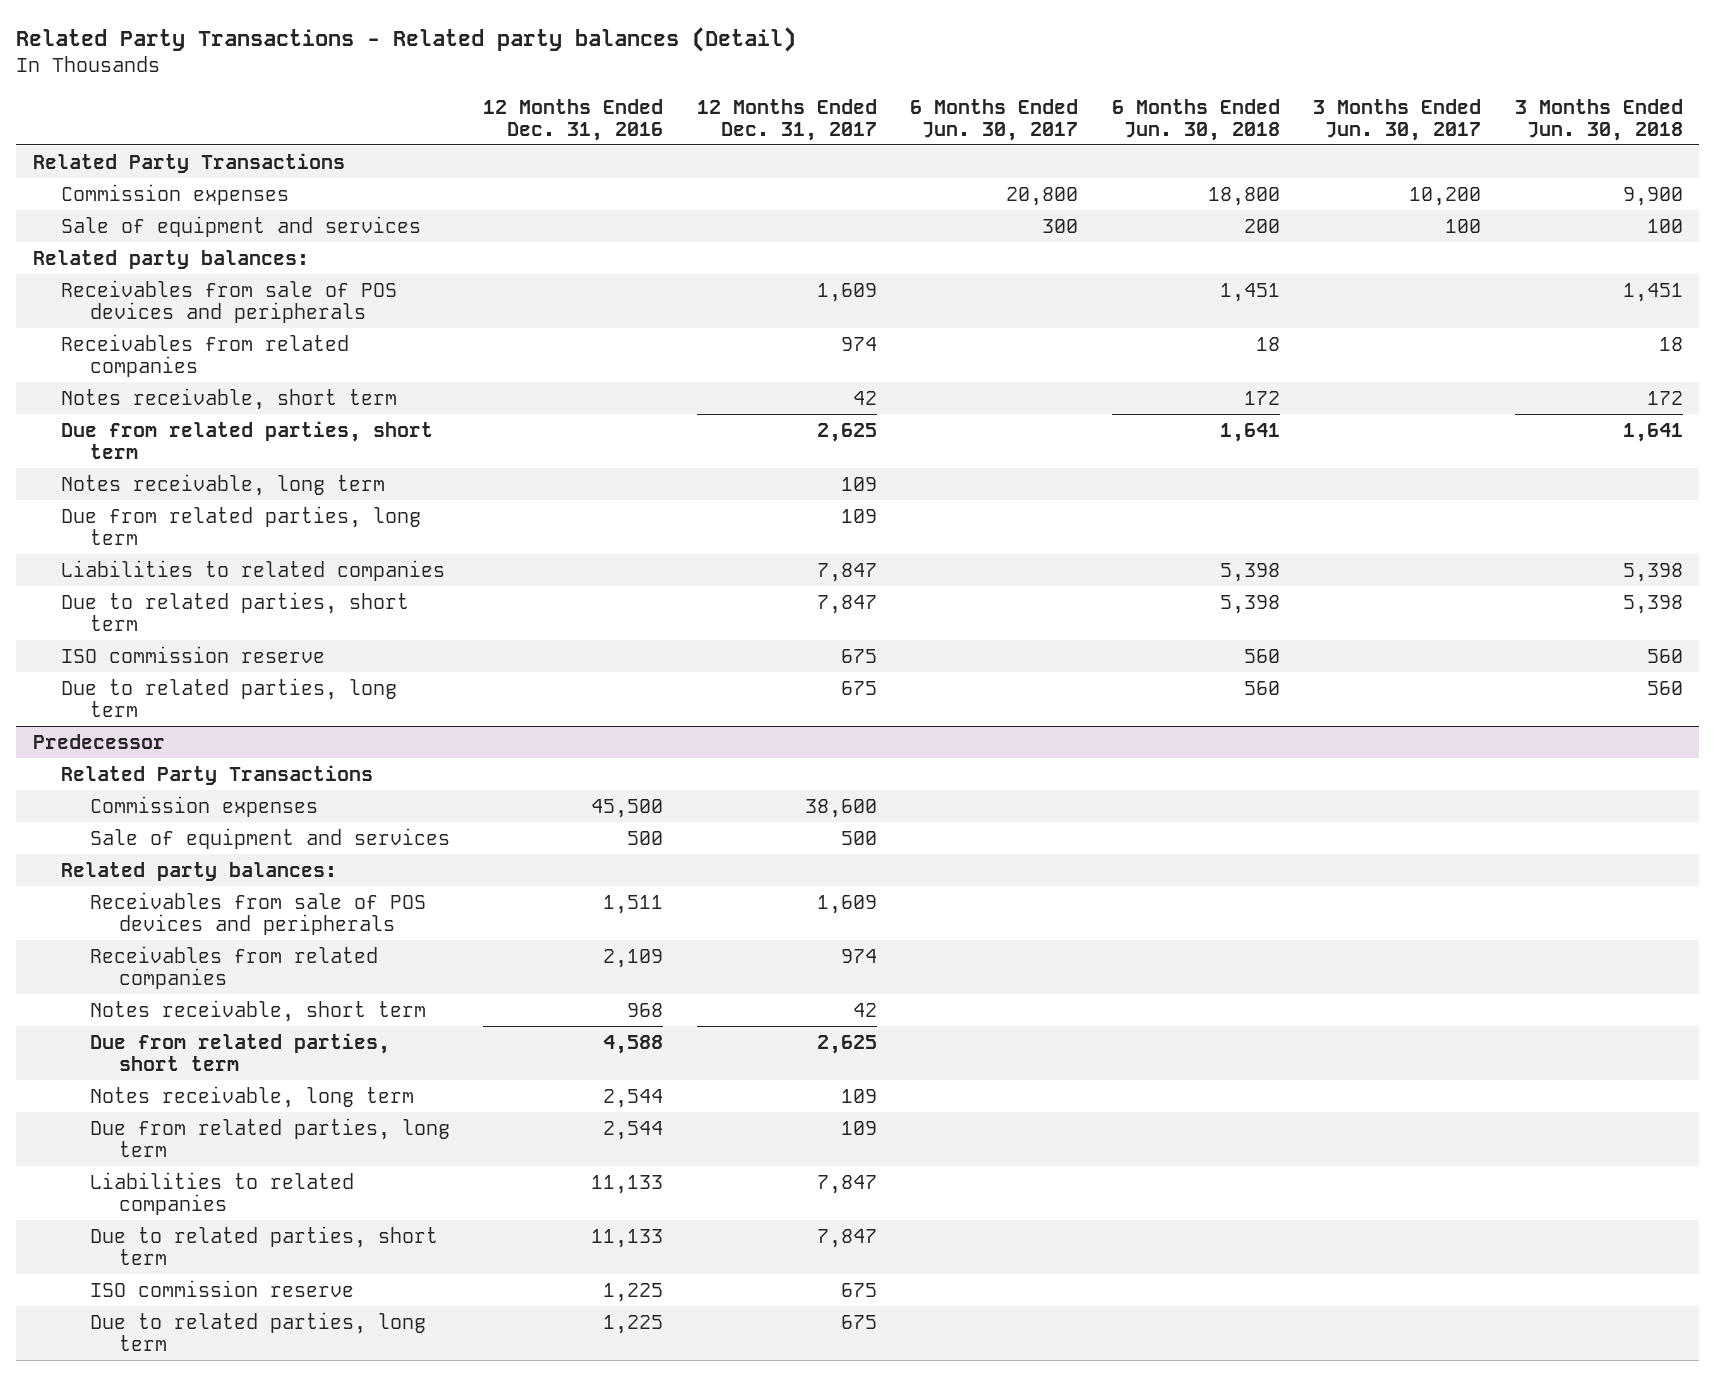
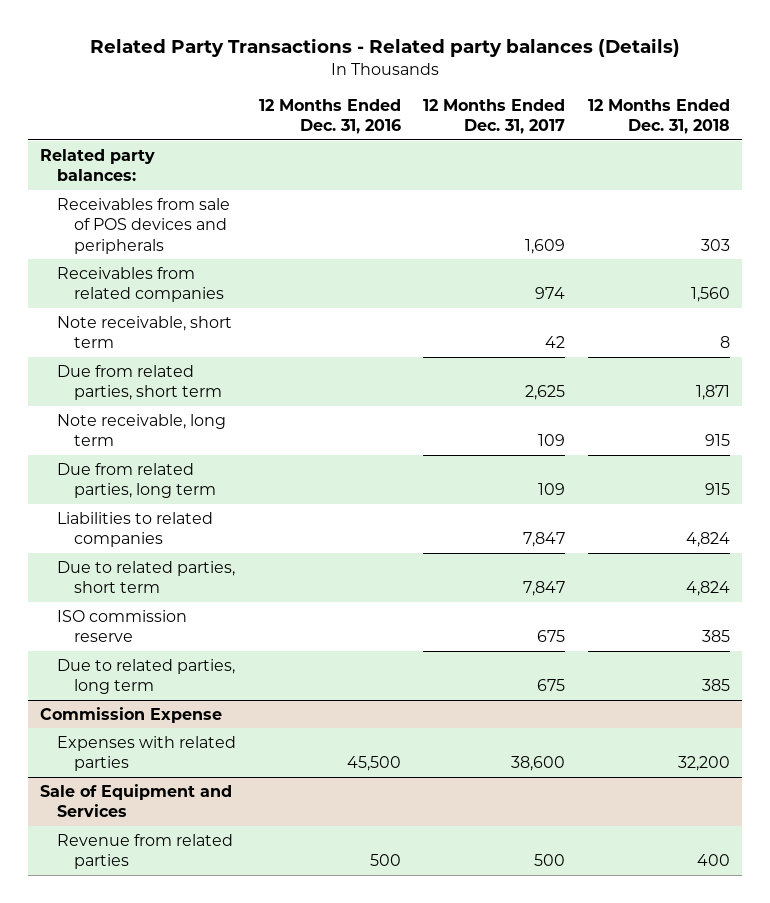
- Related Party Transactions - Related party balances (Detail)
+ Related Party Transactions - Related party balances (Details)
- | 12 Months Ended Dec. 31, 2016 | 12 Months Ended Dec. 31, 2017 | 6 Months Ended Jun. 30, 2017 | 6 Months Ended Jun. 30, 2018 | 3 Months Ended Jun. 30, 2017 | 3 Months Ended Jun. 30, 2018
+ | 12 Months Ended Dec. 31, 2016 | 12 Months Ended Dec. 31, 2017 | 12 Months Ended Dec. 31, 2018
- Related Party Transactions
- Commission expenses | | | 20,800 | 18,800 | 10,200 | 9,900
- Sale of equipment and services | | | 300 | 200 | 100 | 100
- Notes receivable, short term | | 42 | | 172 | | 172
+ Note receivable, short term | | 42 | 8
- Notes receivable, long term | | 109 | | | |
+ Note receivable, long term | | 109 | 915
- Predecessor
- Related Party Transactions
- Commission expenses | 45,500 | 38,600 | | | |
- Sale of equipment and services | 500 | 500 | | | |
- Related party balances:
- Receivables from sale of POS devices and peripherals | 1,511 | 1,609 | | | |
- Receivables from related companies | 2,109 | 974 | | | |
- Notes receivable, short term | 968 | 42 | | | |
- Due from related parties, short term | 4,588 | 2,625 | | | |
- Notes receivable, long term | 2,544 | 109 | | | |
- Due from related parties, long term | 2,544 | 109 | | | |
- Liabilities to related companies | 11,133 | 7,847 | | | |
- Due to related parties, short term | 11,133 | 7,847 | | | |
- ISO commission reserve | 1,225 | 675 | | | |
- Due to related parties, long term | 1,225 | 675 | | | |
+ Commission Expense
+ Expenses with related parties | 45,500 | 38,600 | 32,200
+ Sale of Equipment and Services
+ Revenue from related parties | 500 | 500 | 400

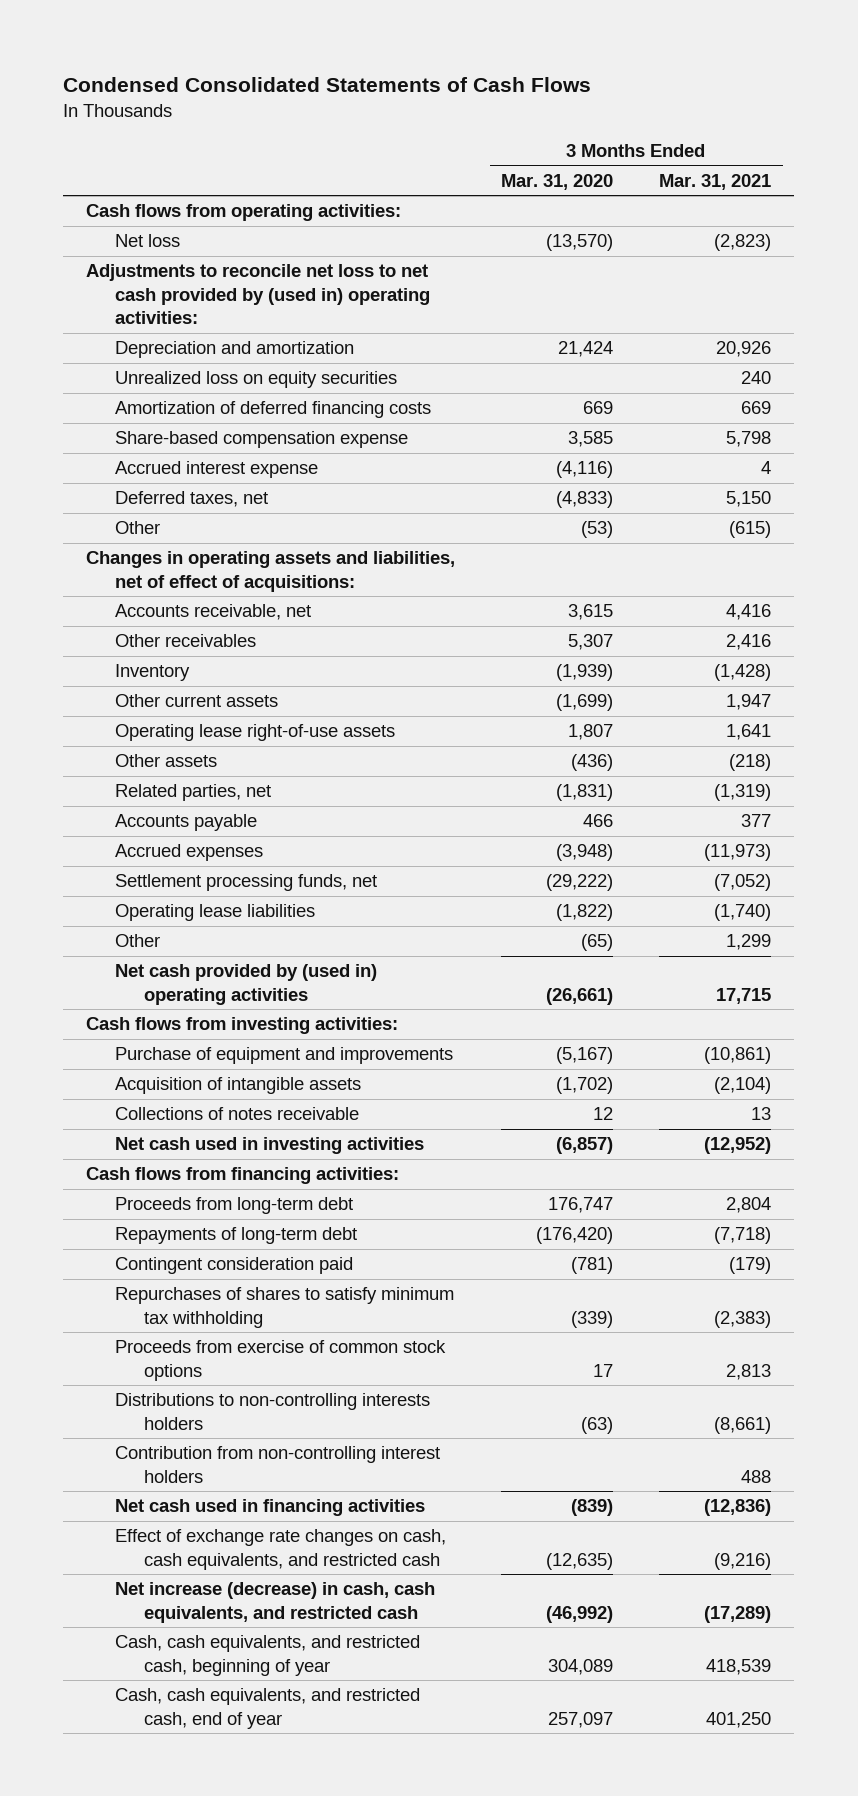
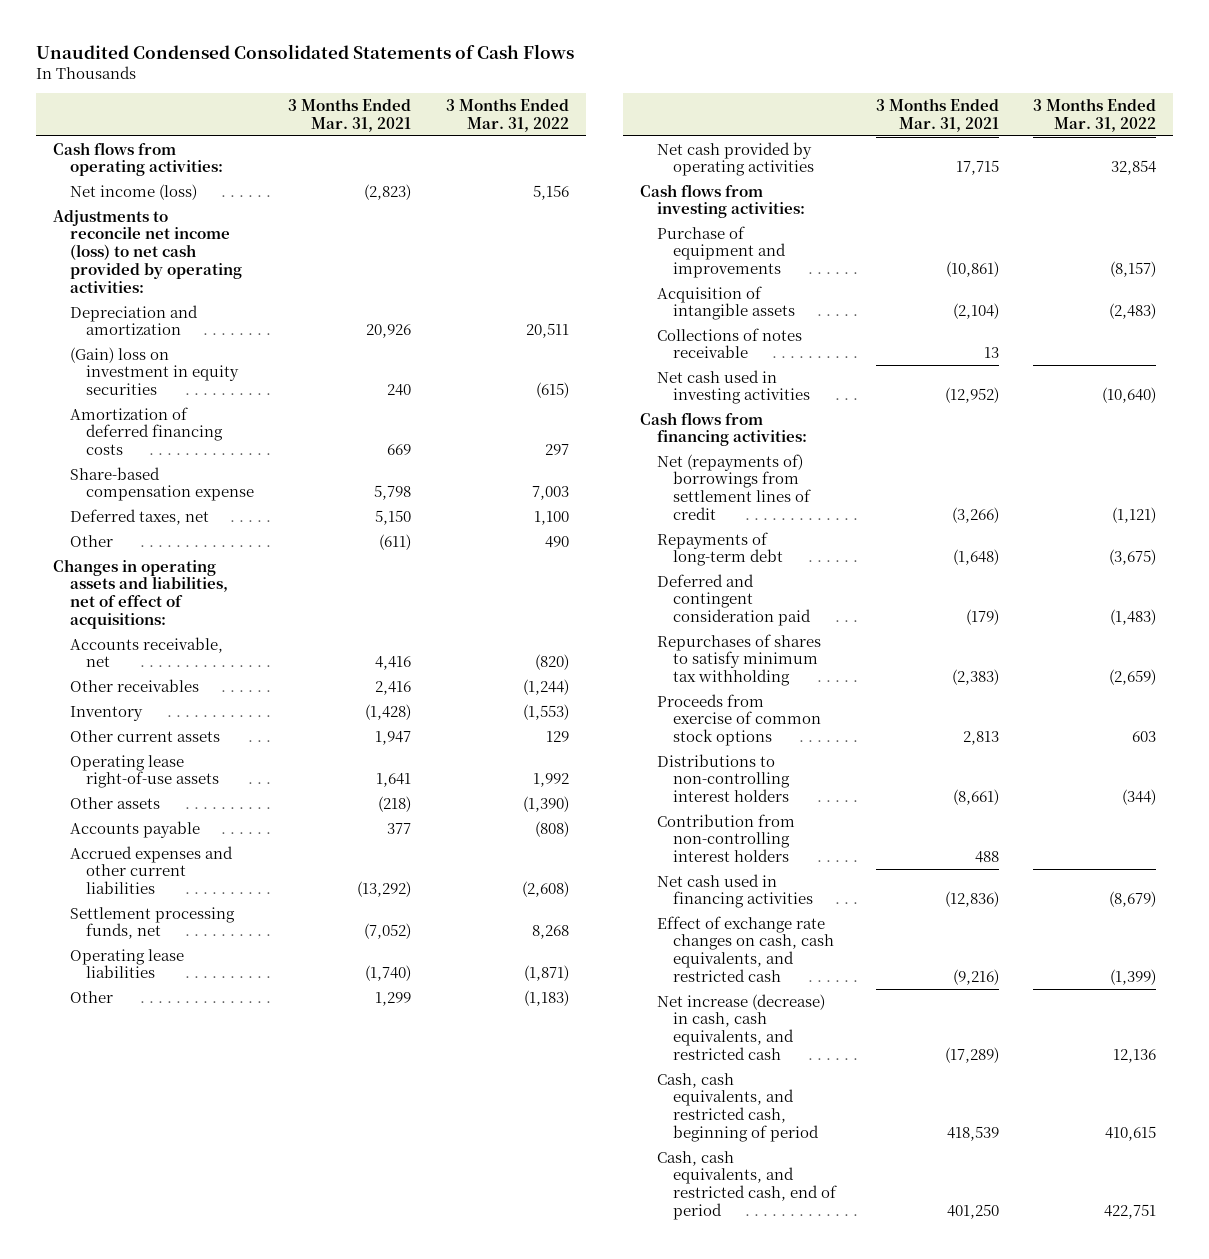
- Condensed Consolidated Statements of Cash Flows
+ Unaudited Condensed Consolidated Statements of Cash Flows
- | 3 Months Ended Mar. 31, 2020 | 3 Months Ended Mar. 31, 2021
+ | 3 Months Ended Mar. 31, 2021 | 3 Months Ended Mar. 31, 2022
- Net loss | (13,570) | (2,823)
- Adjustments to reconcile net loss to net cash provided by (used in) operating activities:
+ Net income (loss) | (2,823) | 5,156
+ Adjustments to reconcile net income (loss) to net cash provided by operating activities:
- Unrealized loss on equity securities | | 240
+ (Gain) loss on investment in equity securities | 240 | (615)
- Accrued interest expense | (4,116) | 4
- Other | (53) | (615)
+ Other | (611) | 490
- Related parties, net | (1,831) | (1,319)
- Accrued expenses | (3,948) | (11,973)
+ Accrued expenses and other current liabilities | (13,292) | (2,608)
- Net cash provided by (used in) operating activities | (26,661) | 17,715
+ Net cash provided by operating activities | 17,715 | 32,854
- Proceeds from long-term debt | 176,747 | 2,804
- Repayments of long-term debt | (176,420) | (7,718)
- Contingent consideration paid | (781) | (179)
+ Net (repayments of) borrowings from settlement lines of credit | (3,266) | (1,121)
+ Repayments of long-term debt | (1,648) | (3,675)
+ Deferred and contingent consideration paid | (179) | (1,483)
- Distributions to non-controlling interests holders | (63) | (8,661)
+ Distributions to non-controlling interest holders | (8,661) | (344)
- Cash, cash equivalents, and restricted cash, beginning of year | 304,089 | 418,539
- Cash, cash equivalents, and restricted cash, end of year | 257,097 | 401,250
+ Cash, cash equivalents, and restricted cash, beginning of period | 418,539 | 410,615
+ Cash, cash equivalents, and restricted cash, end of period | 401,250 | 422,751

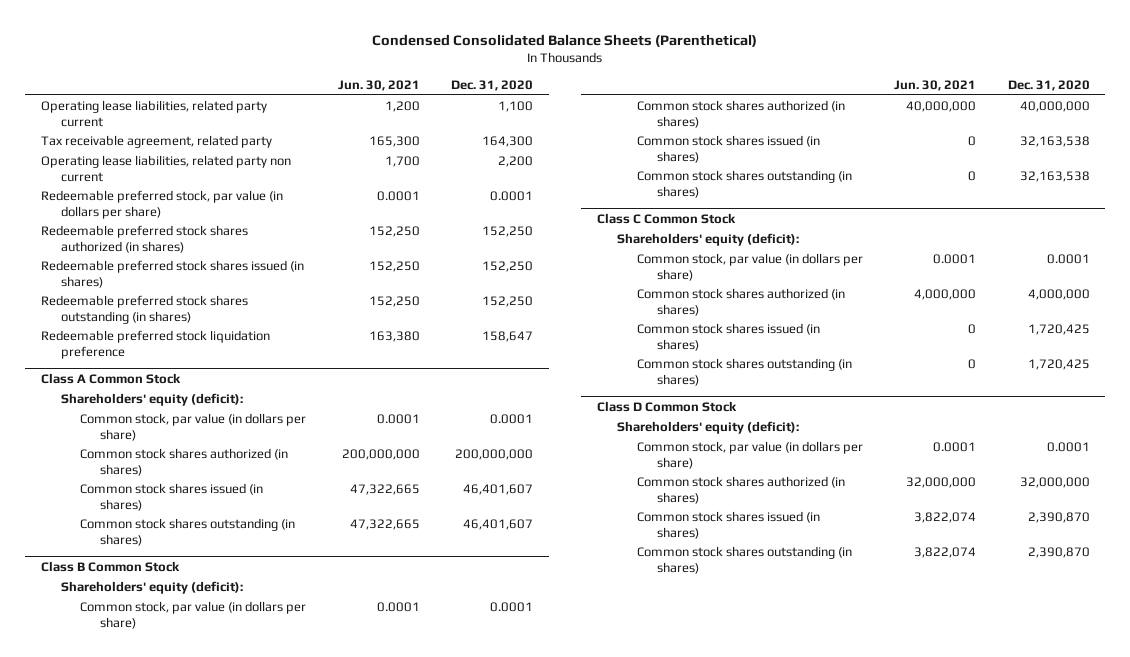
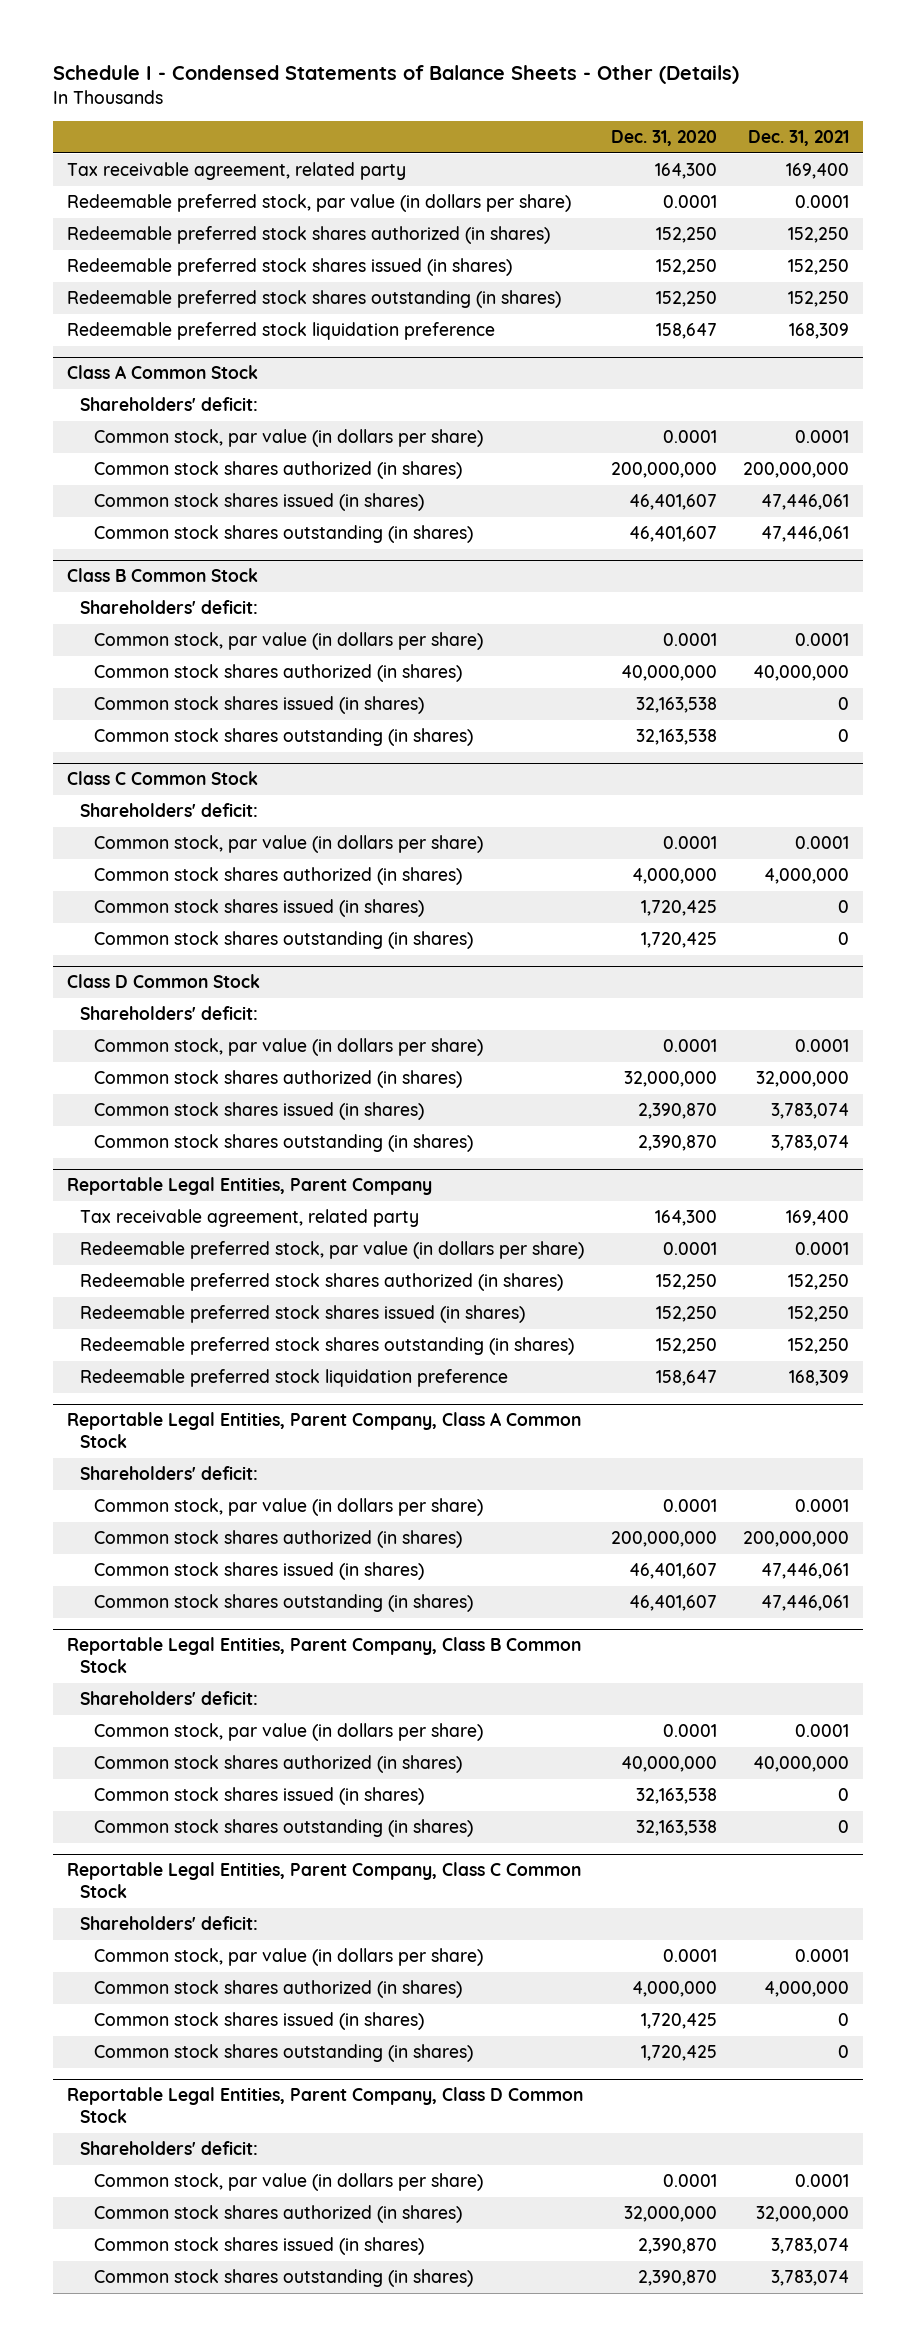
- Condensed Consolidated Balance Sheets (Parenthetical)
+ Schedule I - Condensed Statements of Balance Sheets - Other (Details)
- | Jun. 30, 2021 | Dec. 31, 2020
+ | Dec. 31, 2020 | Dec. 31, 2021
- Operating lease liabilities, related party current | 1,200 | 1,100
- Operating lease liabilities, related party non current | 1,700 | 2,200
@ Class A Common Stock
- Shareholders' equity (deficit):
+ Shareholders' deficit:
@ Class B Common Stock
- Shareholders' equity (deficit):
+ Shareholders' deficit:
@ Class C Common Stock
- Shareholders' equity (deficit):
+ Shareholders' deficit:
@ Class D Common Stock
- Shareholders' equity (deficit):
+ Shareholders' deficit:
+ Reportable Legal Entities, Parent Company
+ Tax receivable agreement, related party | 164,300 | 169,400
+ Redeemable preferred stock, par value (in dollars per share) | 0.0001 | 0.0001
+ Redeemable preferred stock shares authorized (in shares) | 152,250 | 152,250
+ Redeemable preferred stock shares issued (in shares) | 152,250 | 152,250
+ Redeemable preferred stock shares outstanding (in shares) | 152,250 | 152,250
+ Redeemable preferred stock liquidation preference | 158,647 | 168,309
+ Reportable Legal Entities, Parent Company, Class A Common Stock
+ Shareholders' deficit:
+ Common stock, par value (in dollars per share) | 0.0001 | 0.0001
+ Common stock shares authorized (in shares) | 200,000,000 | 200,000,000
+ Common stock shares issued (in shares) | 46,401,607 | 47,446,061
+ Common stock shares outstanding (in shares) | 46,401,607 | 47,446,061
+ Reportable Legal Entities, Parent Company, Class B Common Stock
+ Shareholders' deficit:
+ Common stock, par value (in dollars per share) | 0.0001 | 0.0001
+ Common stock shares authorized (in shares) | 40,000,000 | 40,000,000
+ Common stock shares issued (in shares) | 32,163,538 | 0
+ Common stock shares outstanding (in shares) | 32,163,538 | 0
+ Reportable Legal Entities, Parent Company, Class C Common Stock
+ Shareholders' deficit:
+ Common stock, par value (in dollars per share) | 0.0001 | 0.0001
+ Common stock shares authorized (in shares) | 4,000,000 | 4,000,000
+ Common stock shares issued (in shares) | 1,720,425 | 0
+ Common stock shares outstanding (in shares) | 1,720,425 | 0
+ Reportable Legal Entities, Parent Company, Class D Common Stock
+ Shareholders' deficit:
+ Common stock, par value (in dollars per share) | 0.0001 | 0.0001
+ Common stock shares authorized (in shares) | 32,000,000 | 32,000,000
+ Common stock shares issued (in shares) | 2,390,870 | 3,783,074
+ Common stock shares outstanding (in shares) | 2,390,870 | 3,783,074

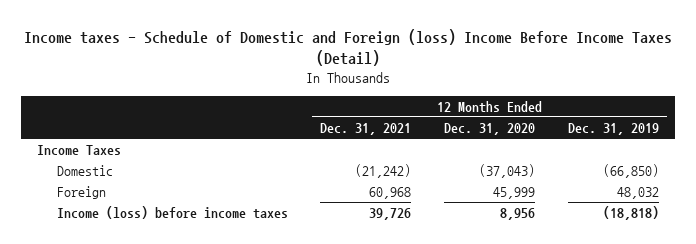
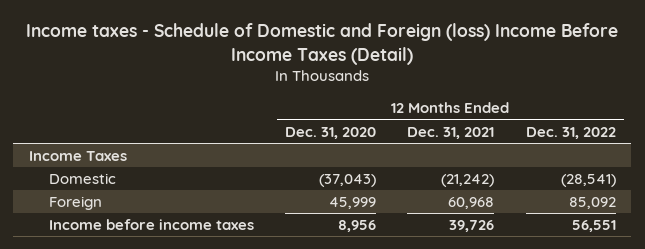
- | 12 Months Ended Dec. 31, 2021 | 12 Months Ended Dec. 31, 2020 | 12 Months Ended Dec. 31, 2019
+ | 12 Months Ended Dec. 31, 2020 | 12 Months Ended Dec. 31, 2021 | 12 Months Ended Dec. 31, 2022
- Income (loss) before income taxes | 39,726 | 8,956 | (18,818)
+ Income before income taxes | 8,956 | 39,726 | 56,551

